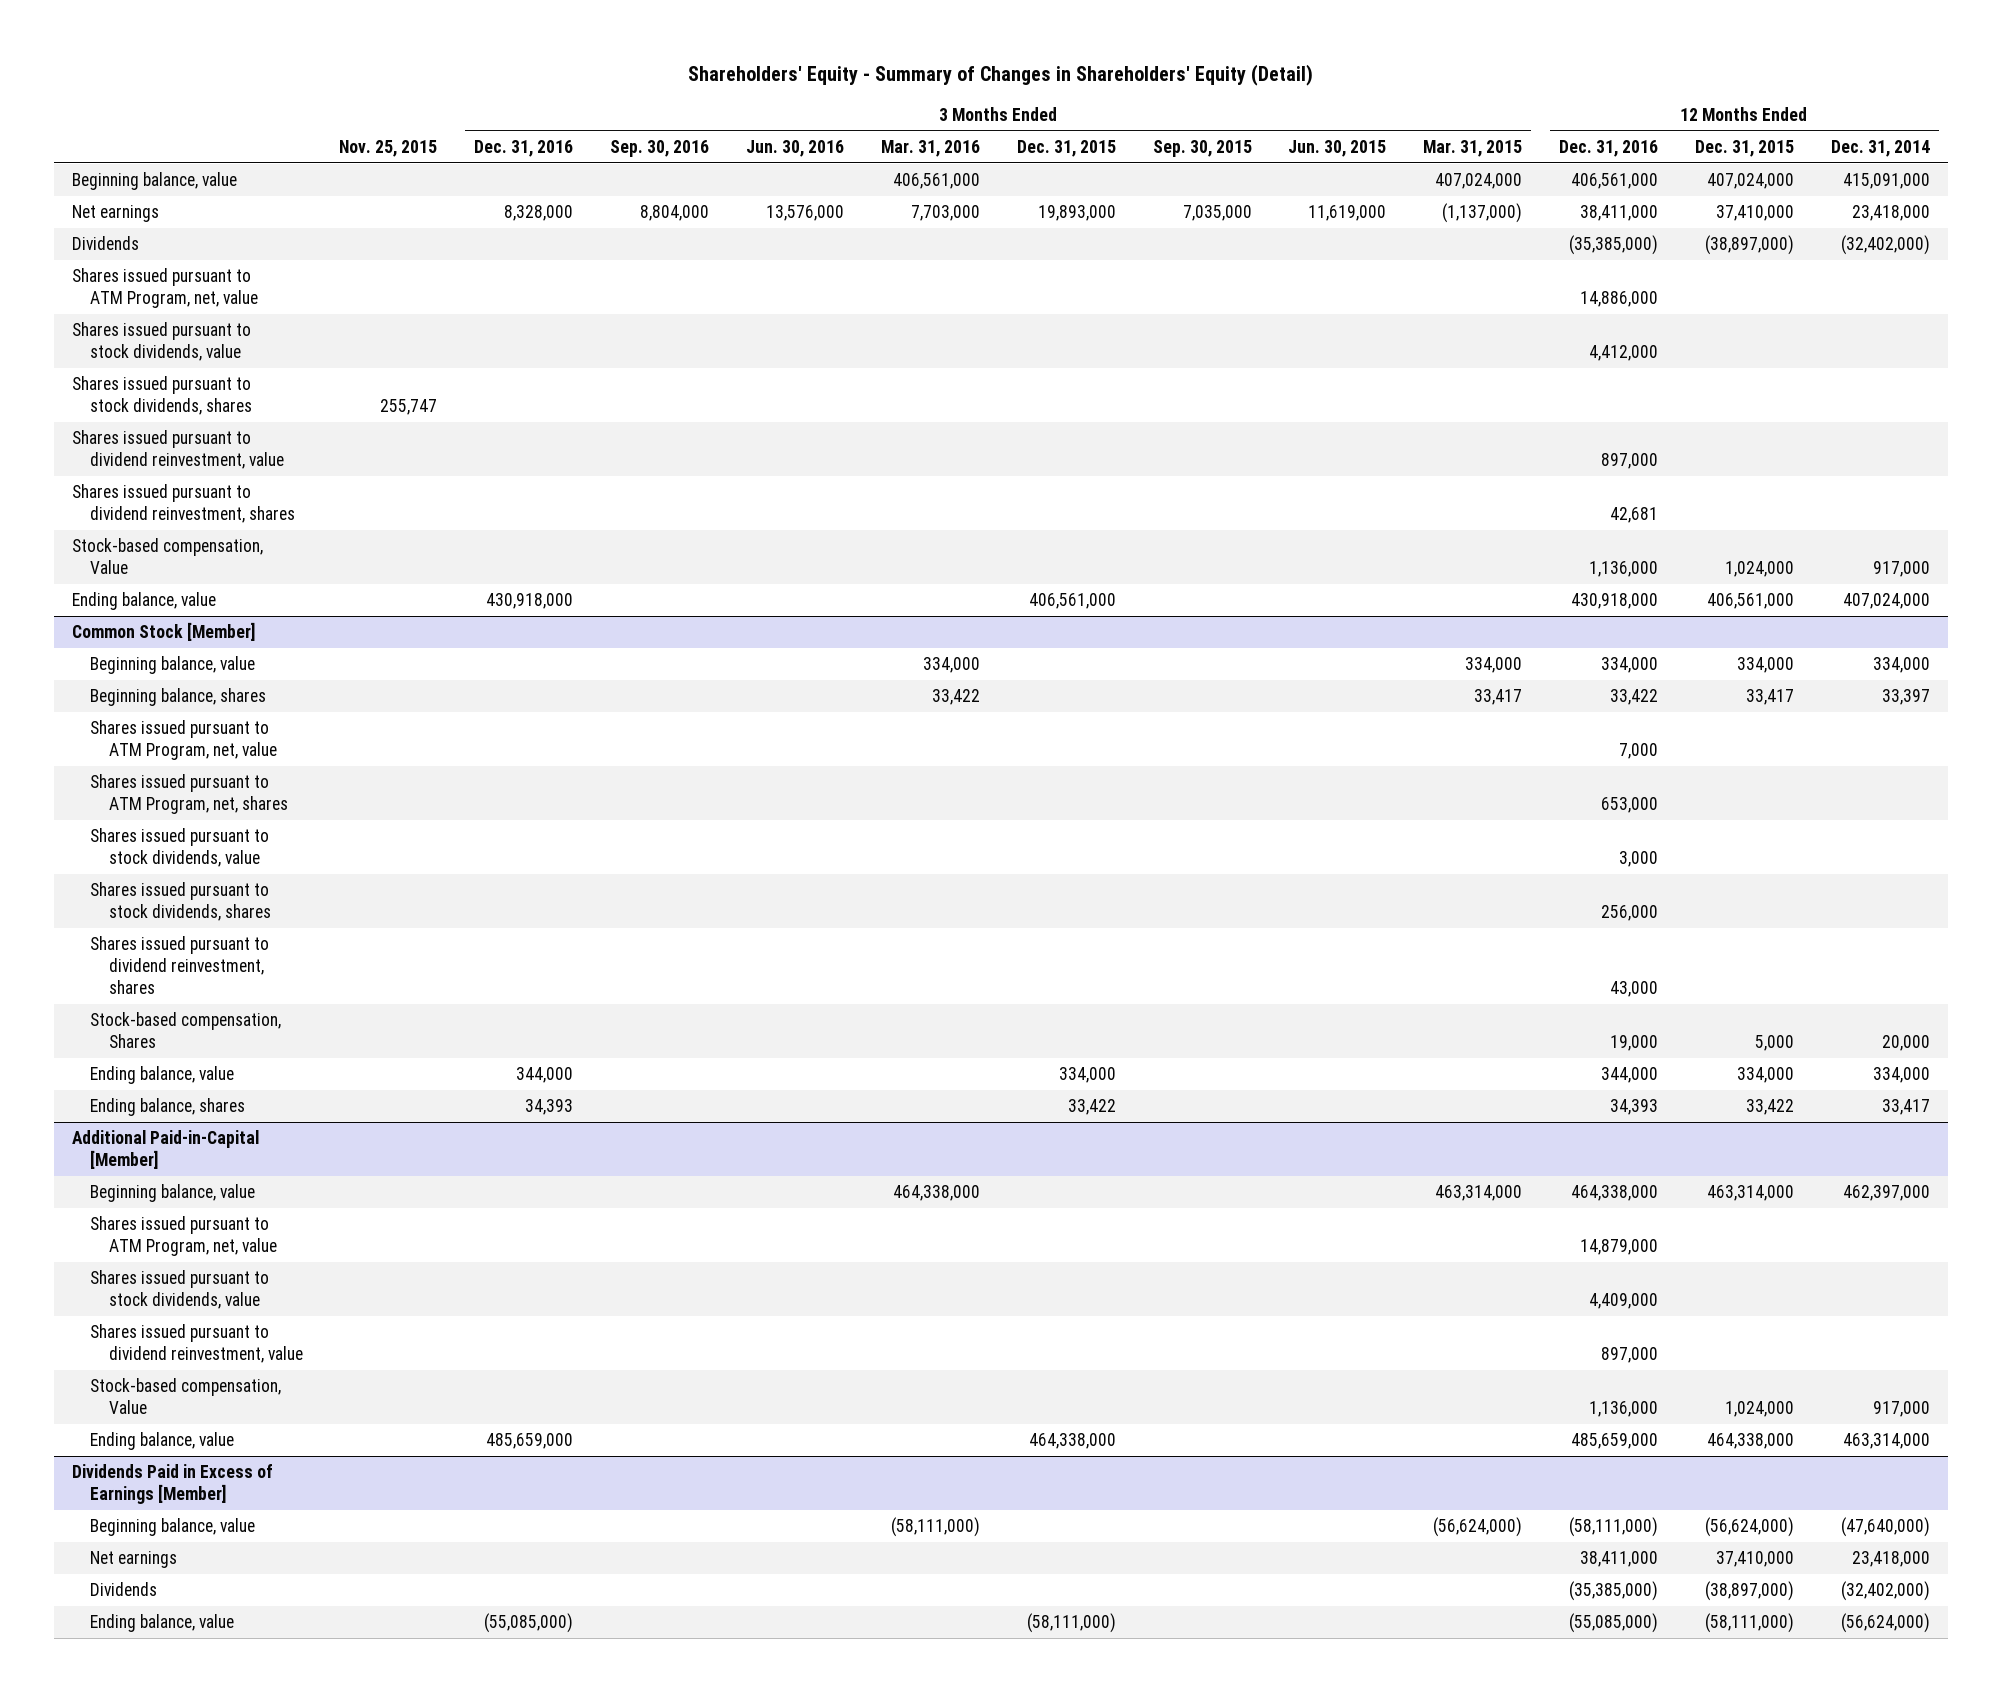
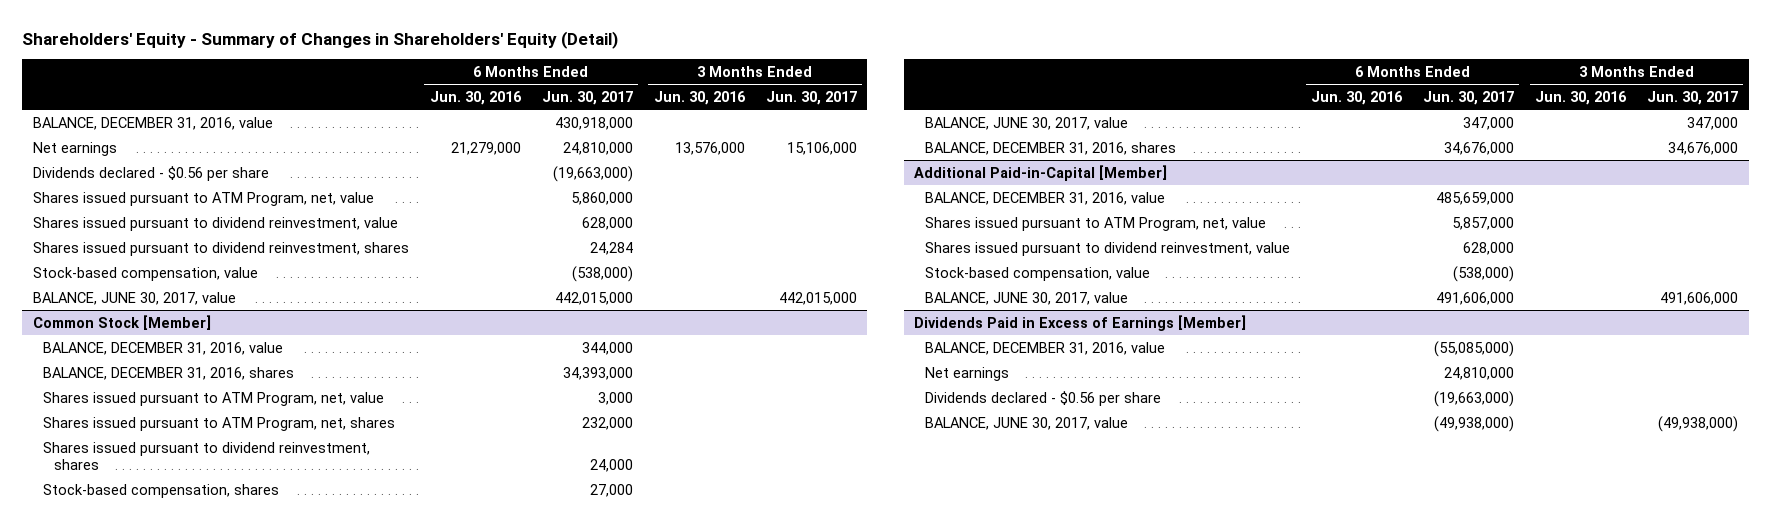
- | Nov. 25, 2015 | 3 Months Ended Dec. 31, 2016 | 3 Months Ended Sep. 30, 2016 | 3 Months Ended Jun. 30, 2016 | 3 Months Ended Mar. 31, 2016 | 3 Months Ended Dec. 31, 2015 | 3 Months Ended Sep. 30, 2015 | 3 Months Ended Jun. 30, 2015 | 3 Months Ended Mar. 31, 2015 | 12 Months Ended Dec. 31, 2016 | 12 Months Ended Dec. 31, 2015 | 12 Months Ended Dec. 31, 2014
+ | 6 Months Ended Jun. 30, 2016 | 6 Months Ended Jun. 30, 2017 | 3 Months Ended Jun. 30, 2016 | 3 Months Ended Jun. 30, 2017
- Beginning balance, value | | | | | 406,561,000 | | | | 407,024,000 | 406,561,000 | 407,024,000 | 415,091,000
+ BALANCE, DECEMBER 31, 2016, value | | 430,918,000 | |
- Dividends | | | | | | | | | | (35,385,000) | (38,897,000) | (32,402,000)
+ Dividends declared - $0.56 per share | | (19,663,000) | |
- Shares issued pursuant to stock dividends, value | | | | | | | | | | 4,412,000 | |
- Shares issued pursuant to stock dividends, shares | 255,747 | | | | | | | | | | |
- Stock-based compensation, Value | | | | | | | | | | 1,136,000 | 1,024,000 | 917,000
- Ending balance, value | | 430,918,000 | | | | 406,561,000 | | | | 430,918,000 | 406,561,000 | 407,024,000
+ Stock-based compensation, value | | (538,000) | |
+ BALANCE, JUNE 30, 2017, value | | 442,015,000 | | 442,015,000
@ Common Stock [Member]
- Beginning balance, value | | | | | 334,000 | | | | 334,000 | 334,000 | 334,000 | 334,000
- Beginning balance, shares | | | | | 33,422 | | | | 33,417 | 33,422 | 33,417 | 33,397
+ BALANCE, DECEMBER 31, 2016, value | | 344,000 | |
+ BALANCE, DECEMBER 31, 2016, shares | | 34,393,000 | |
- Shares issued pursuant to stock dividends, value | | | | | | | | | | 3,000 | |
- Shares issued pursuant to stock dividends, shares | | | | | | | | | | 256,000 | |
- Stock-based compensation, Shares | | | | | | | | | | 19,000 | 5,000 | 20,000
- Ending balance, value | | 344,000 | | | | 334,000 | | | | 344,000 | 334,000 | 334,000
- Ending balance, shares | | 34,393 | | | | 33,422 | | | | 34,393 | 33,422 | 33,417
+ Stock-based compensation, shares | | 27,000 | |
+ BALANCE, JUNE 30, 2017, value | | 347,000 | | 347,000
+ BALANCE, DECEMBER 31, 2016, shares | | 34,676,000 | | 34,676,000
@ Additional Paid-in-Capital [Member]
- Beginning balance, value | | | | | 464,338,000 | | | | 463,314,000 | 464,338,000 | 463,314,000 | 462,397,000
+ BALANCE, DECEMBER 31, 2016, value | | 485,659,000 | |
- Shares issued pursuant to stock dividends, value | | | | | | | | | | 4,409,000 | |
- Stock-based compensation, Value | | | | | | | | | | 1,136,000 | 1,024,000 | 917,000
- Ending balance, value | | 485,659,000 | | | | 464,338,000 | | | | 485,659,000 | 464,338,000 | 463,314,000
+ Stock-based compensation, value | | (538,000) | |
+ BALANCE, JUNE 30, 2017, value | | 491,606,000 | | 491,606,000
@ Dividends Paid in Excess of Earnings [Member]
- Beginning balance, value | | | | | (58,111,000) | | | | (56,624,000) | (58,111,000) | (56,624,000) | (47,640,000)
+ BALANCE, DECEMBER 31, 2016, value | | (55,085,000) | |
- Dividends | | | | | | | | | | (35,385,000) | (38,897,000) | (32,402,000)
- Ending balance, value | | (55,085,000) | | | | (58,111,000) | | | | (55,085,000) | (58,111,000) | (56,624,000)
+ Dividends declared - $0.56 per share | | (19,663,000) | |
+ BALANCE, JUNE 30, 2017, value | | (49,938,000) | | (49,938,000)

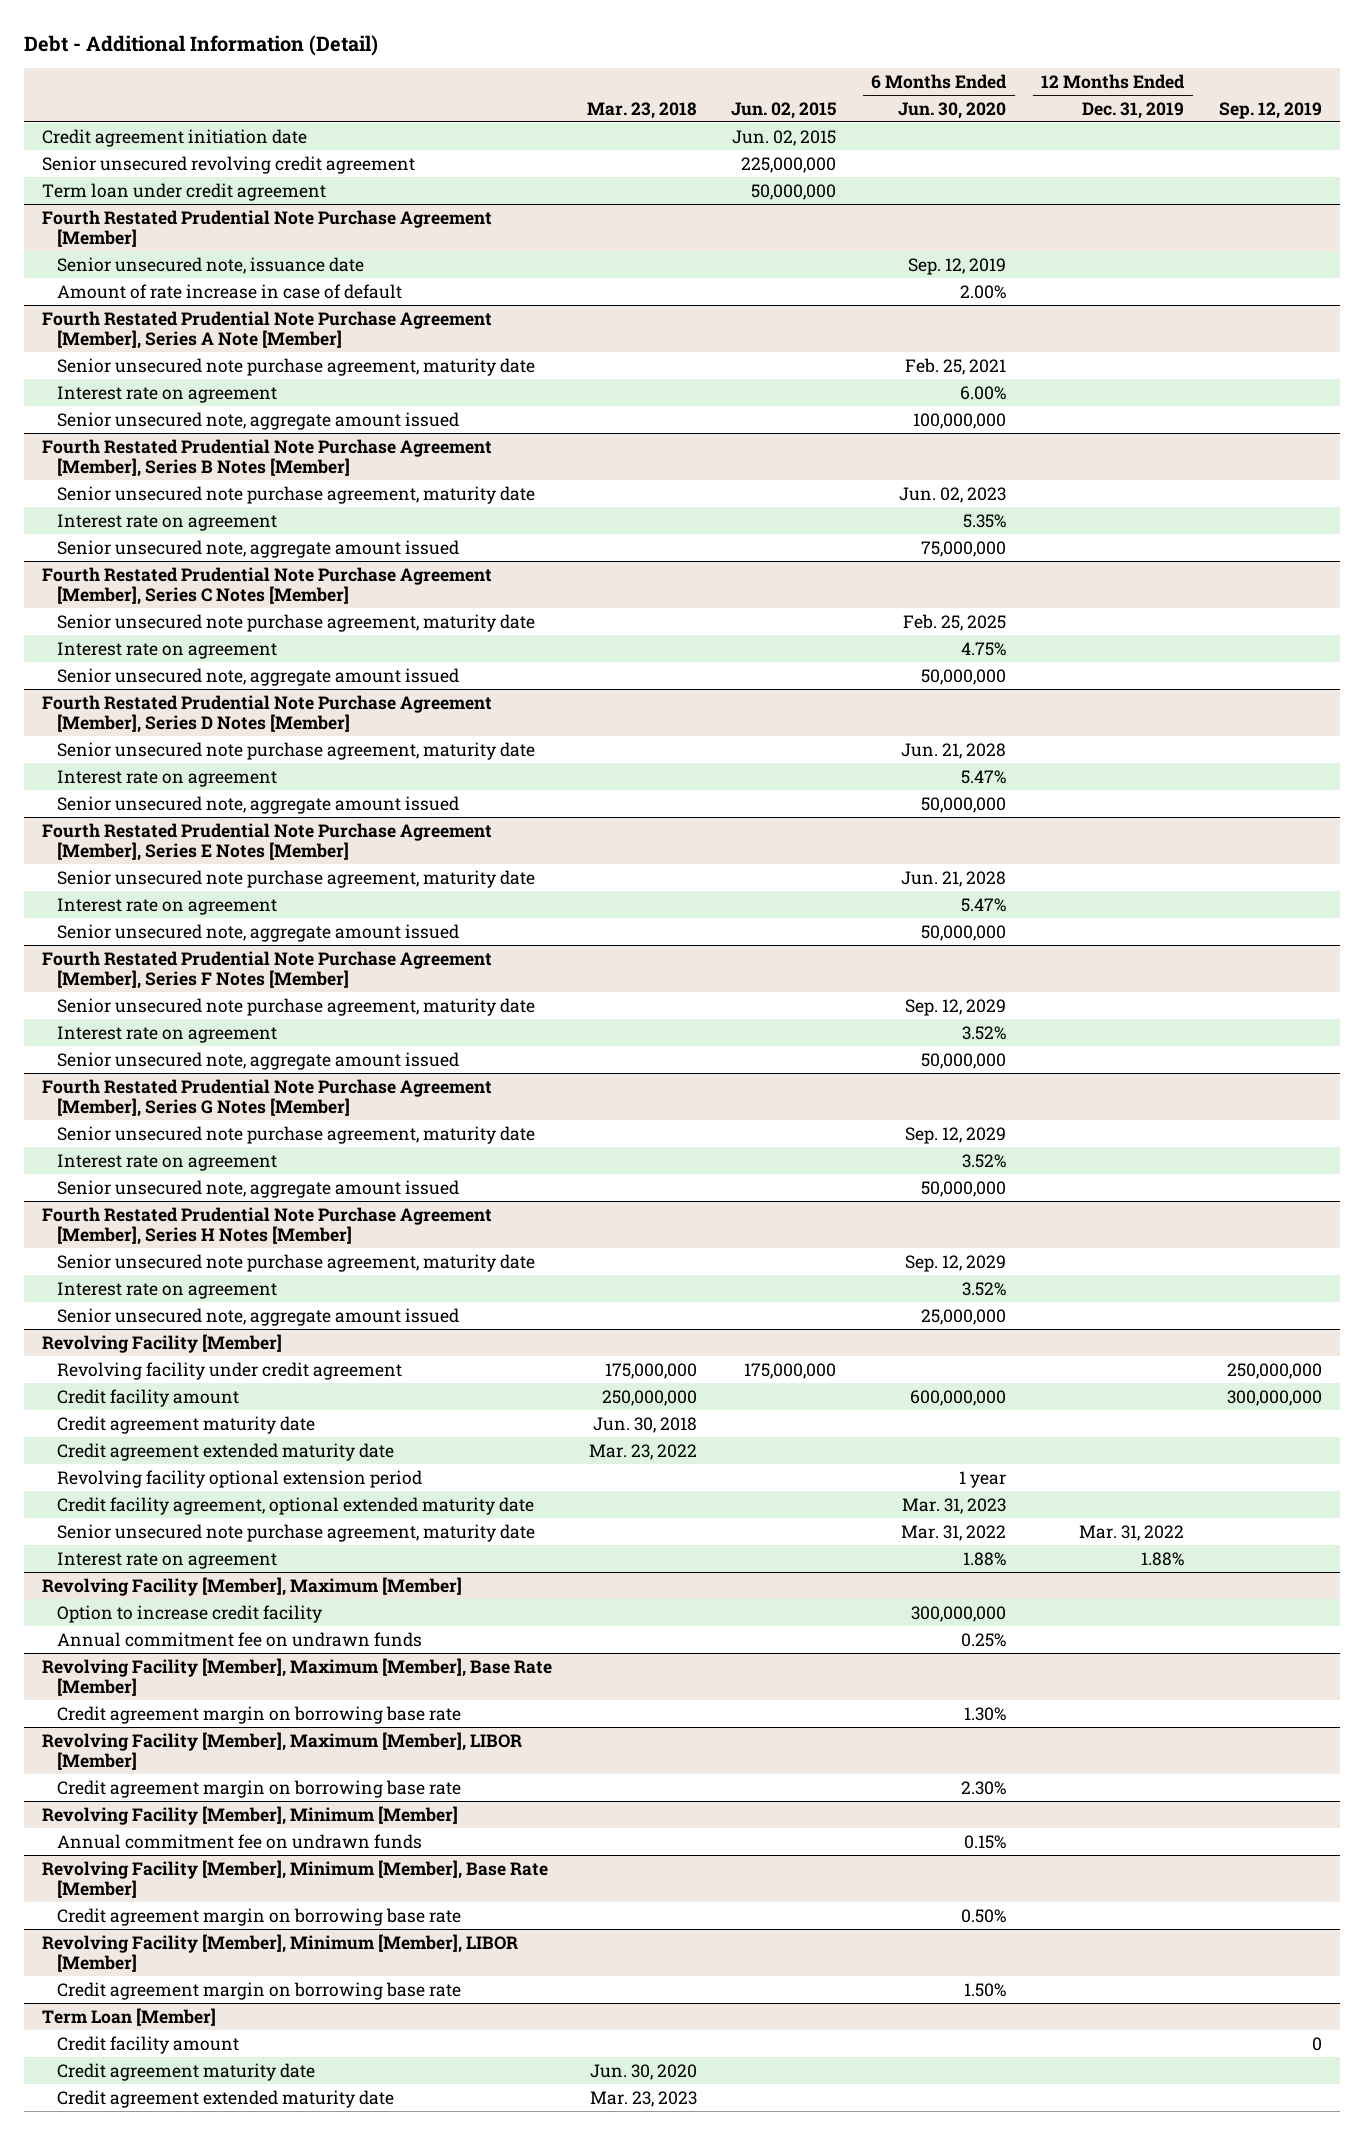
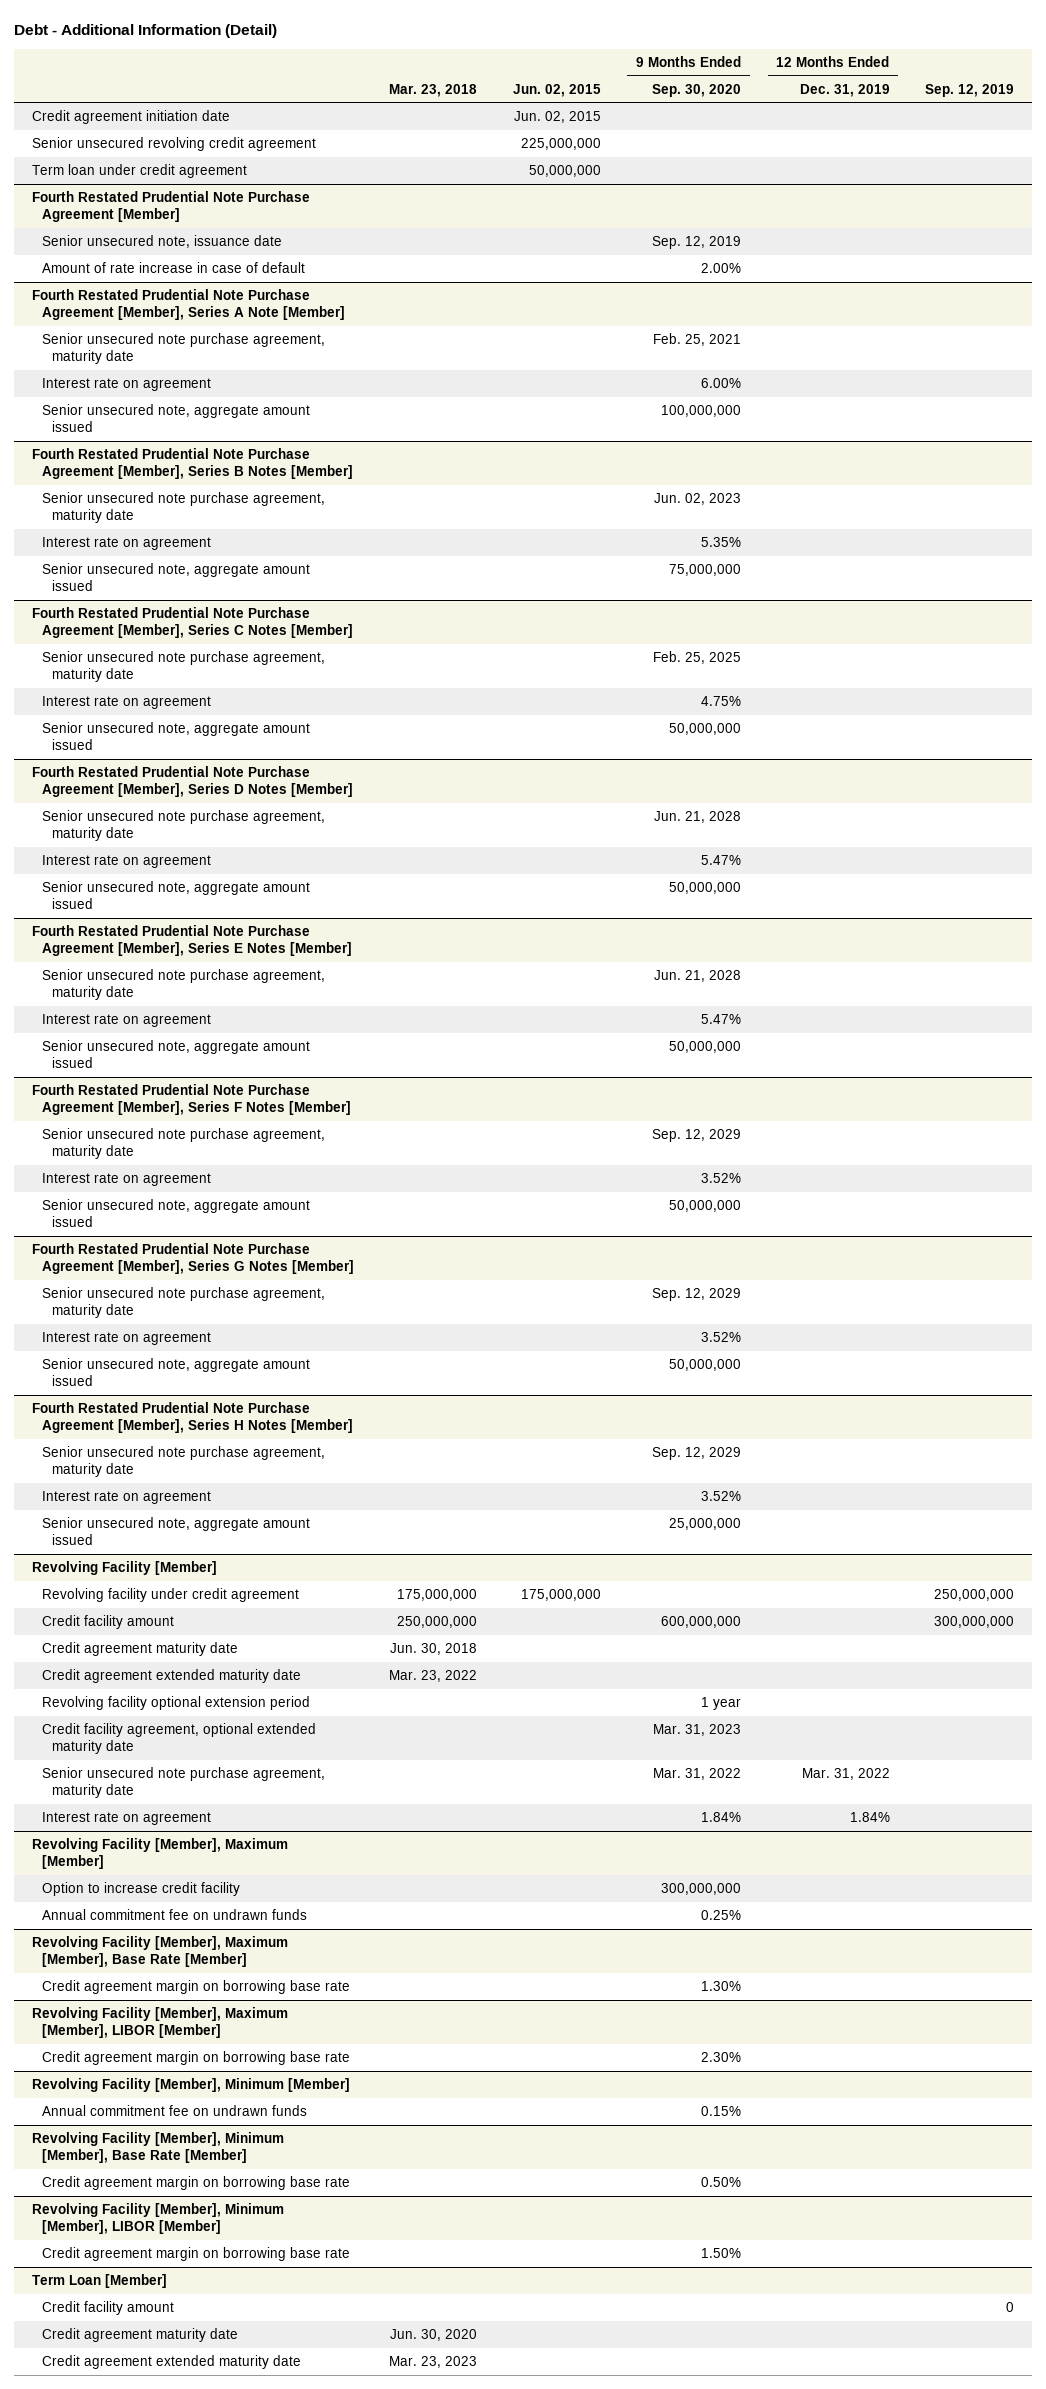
- | Mar. 23, 2018 | Jun. 02, 2015 | 6 Months Ended Jun. 30, 2020 | 12 Months Ended Dec. 31, 2019 | Sep. 12, 2019
+ | Mar. 23, 2018 | Jun. 02, 2015 | 9 Months Ended Sep. 30, 2020 | 12 Months Ended Dec. 31, 2019 | Sep. 12, 2019
@ Revolving Facility [Member]
- Interest rate on agreement | | | 1.88% | 1.88% |
+ Interest rate on agreement | | | 1.84% | 1.84% |

